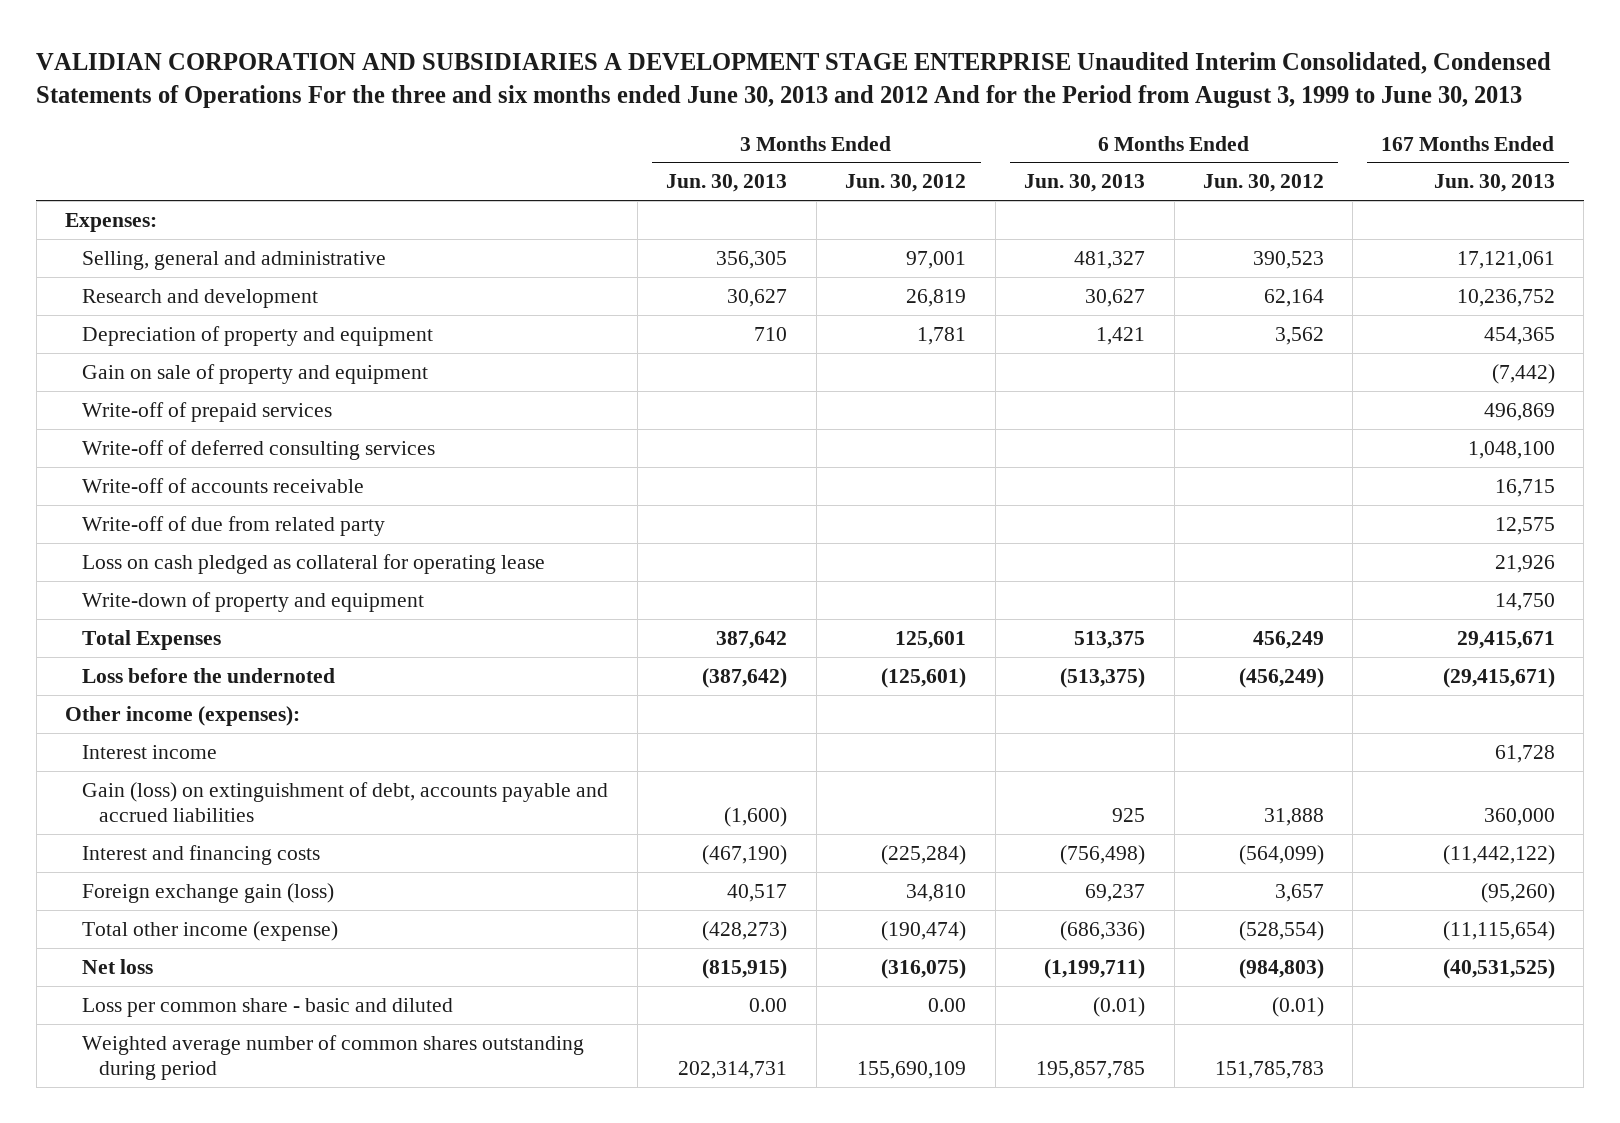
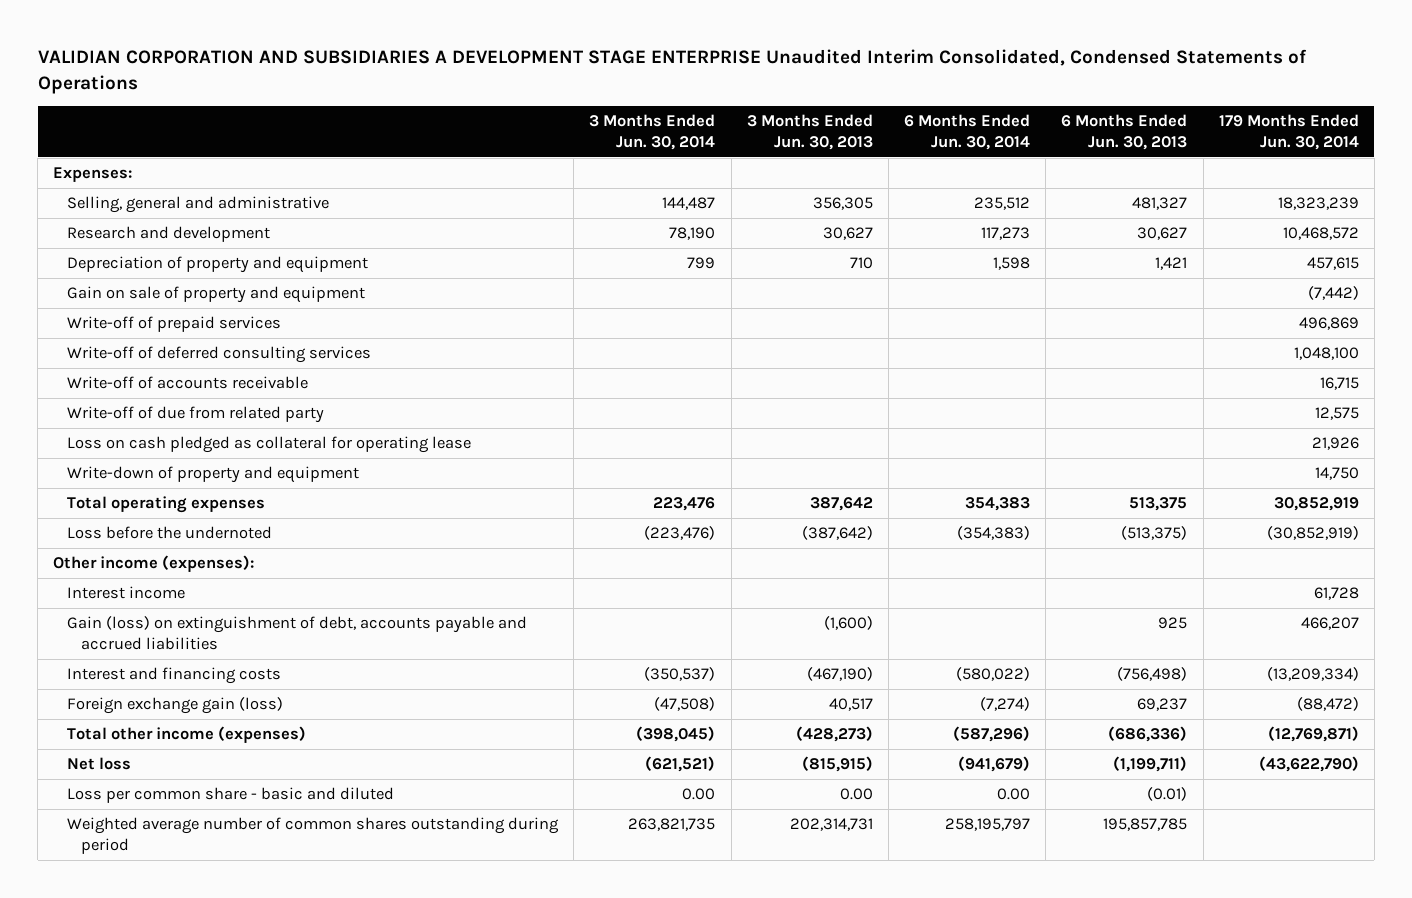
- VALIDIAN CORPORATION AND SUBSIDIARIES A DEVELOPMENT STAGE ENTERPRISE Unaudited Interim Consolidated, Condensed Statements of Operations For the three and six months ended June 30, 2013 and 2012 And for the Period from August 3, 1999 to June 30, 2013
+ VALIDIAN CORPORATION AND SUBSIDIARIES A DEVELOPMENT STAGE ENTERPRISE Unaudited Interim Consolidated, Condensed Statements of Operations
- | 3 Months Ended Jun. 30, 2013 | 3 Months Ended Jun. 30, 2012 | 6 Months Ended Jun. 30, 2013 | 6 Months Ended Jun. 30, 2012 | 167 Months Ended Jun. 30, 2013
+ | 3 Months Ended Jun. 30, 2014 | 3 Months Ended Jun. 30, 2013 | 6 Months Ended Jun. 30, 2014 | 6 Months Ended Jun. 30, 2013 | 179 Months Ended Jun. 30, 2014
- Total Expenses | 387,642 | 125,601 | 513,375 | 456,249 | 29,415,671
+ Total operating expenses | 223,476 | 387,642 | 354,383 | 513,375 | 30,852,919
- Total other income (expense) | (428,273) | (190,474) | (686,336) | (528,554) | (11,115,654)
+ Total other income (expenses) | (398,045) | (428,273) | (587,296) | (686,336) | (12,769,871)

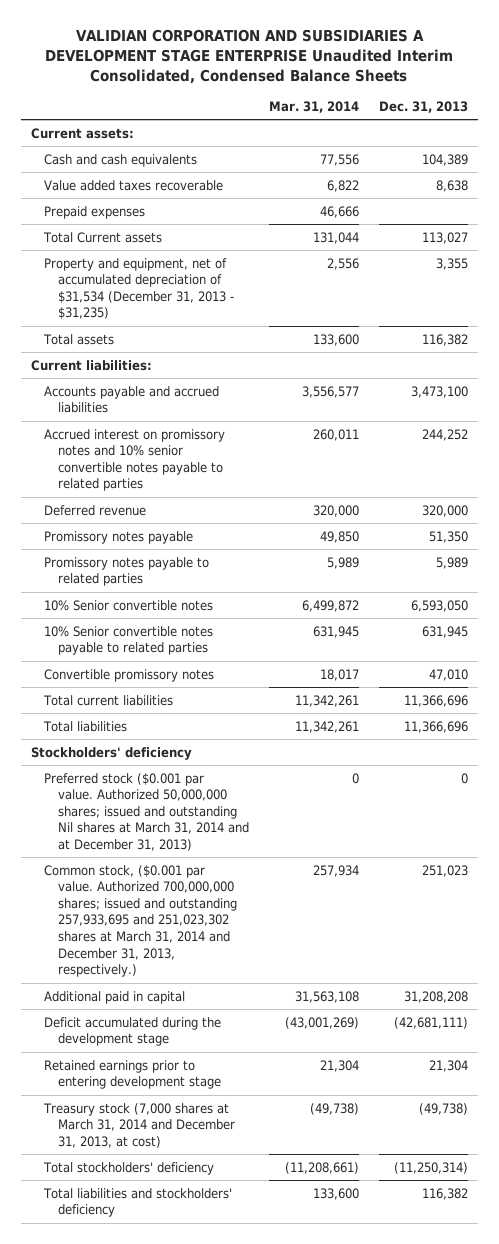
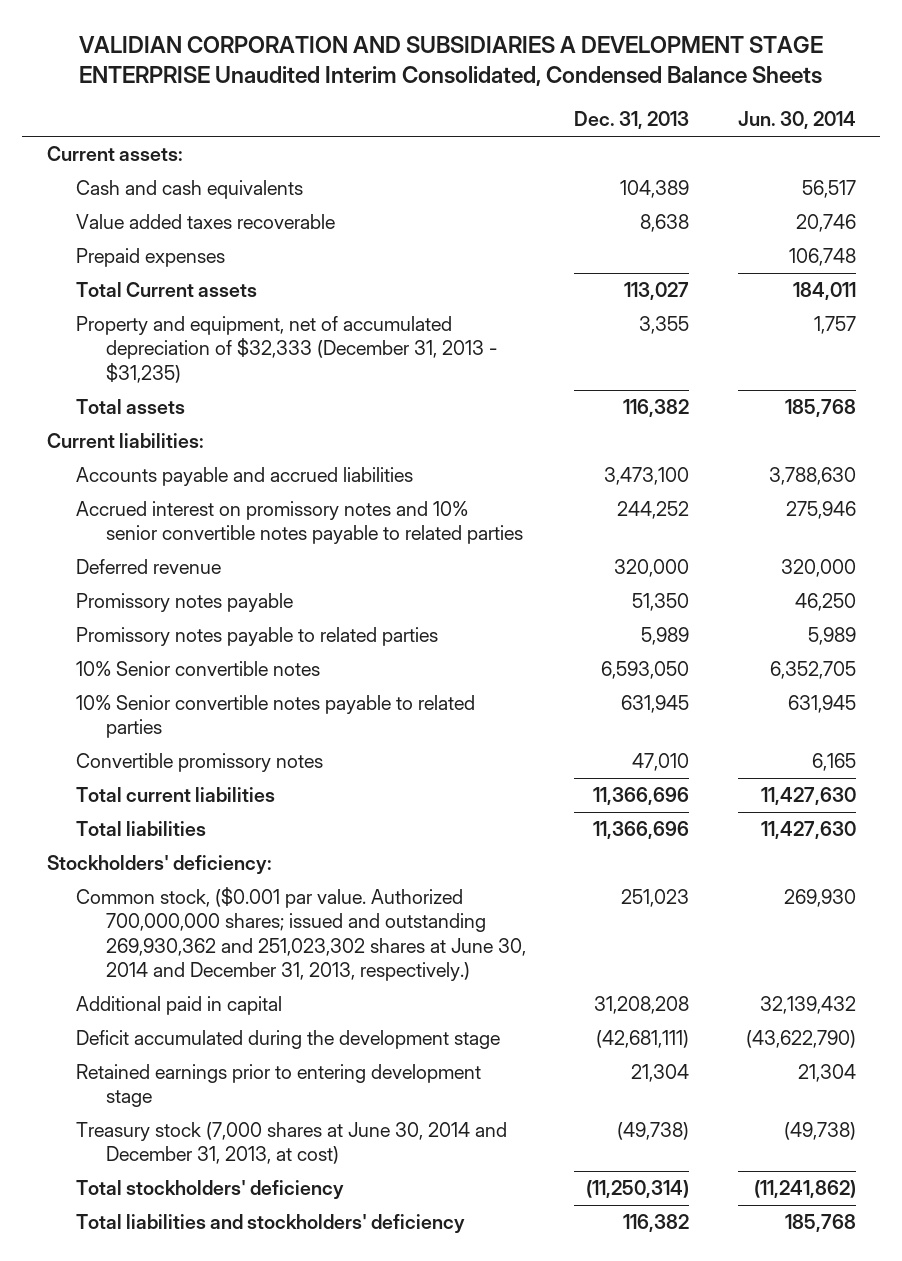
- | Mar. 31, 2014 | Dec. 31, 2013
+ | Dec. 31, 2013 | Jun. 30, 2014
- Property and equipment, net of accumulated depreciation of $31,534 (December 31, 2013 - $31,235) | 2,556 | 3,355
+ Property and equipment, net of accumulated depreciation of $32,333 (December 31, 2013 - $31,235) | 3,355 | 1,757
- Stockholders' deficiency
- Preferred stock ($0.001 par value. Authorized 50,000,000 shares; issued and outstanding Nil shares at March 31, 2014 and at December 31, 2013) | 0 | 0
- Common stock, ($0.001 par value. Authorized 700,000,000 shares; issued and outstanding 257,933,695 and 251,023,302 shares at March 31, 2014 and December 31, 2013, respectively.) | 257,934 | 251,023
+ Stockholders' deficiency:
+ Common stock, ($0.001 par value. Authorized 700,000,000 shares; issued and outstanding 269,930,362 and 251,023,302 shares at June 30, 2014 and December 31, 2013, respectively.) | 251,023 | 269,930
- Treasury stock (7,000 shares at March 31, 2014 and December 31, 2013, at cost) | (49,738) | (49,738)
+ Treasury stock (7,000 shares at June 30, 2014 and December 31, 2013, at cost) | (49,738) | (49,738)

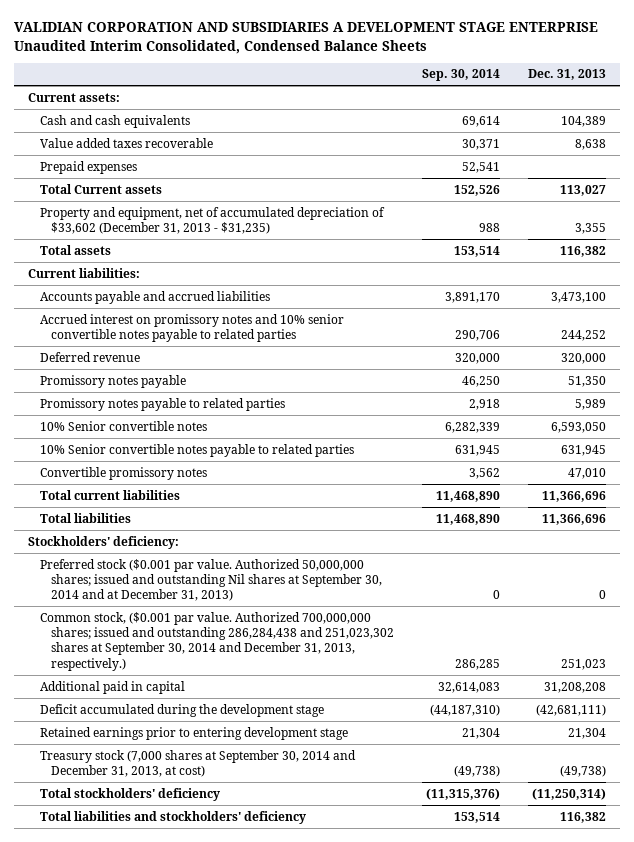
- | Dec. 31, 2013 | Jun. 30, 2014
+ | Sep. 30, 2014 | Dec. 31, 2013
- Property and equipment, net of accumulated depreciation of $32,333 (December 31, 2013 - $31,235) | 3,355 | 1,757
+ Property and equipment, net of accumulated depreciation of $33,602 (December 31, 2013 - $31,235) | 988 | 3,355
- Common stock, ($0.001 par value. Authorized 700,000,000 shares; issued and outstanding 269,930,362 and 251,023,302 shares at June 30, 2014 and December 31, 2013, respectively.) | 251,023 | 269,930
+ Preferred stock ($0.001 par value. Authorized 50,000,000 shares; issued and outstanding Nil shares at September 30, 2014 and at December 31, 2013) | 0 | 0
+ Common stock, ($0.001 par value. Authorized 700,000,000 shares; issued and outstanding 286,284,438 and 251,023,302 shares at September 30, 2014 and December 31, 2013, respectively.) | 286,285 | 251,023
- Treasury stock (7,000 shares at June 30, 2014 and December 31, 2013, at cost) | (49,738) | (49,738)
+ Treasury stock (7,000 shares at September 30, 2014 and December 31, 2013, at cost) | (49,738) | (49,738)

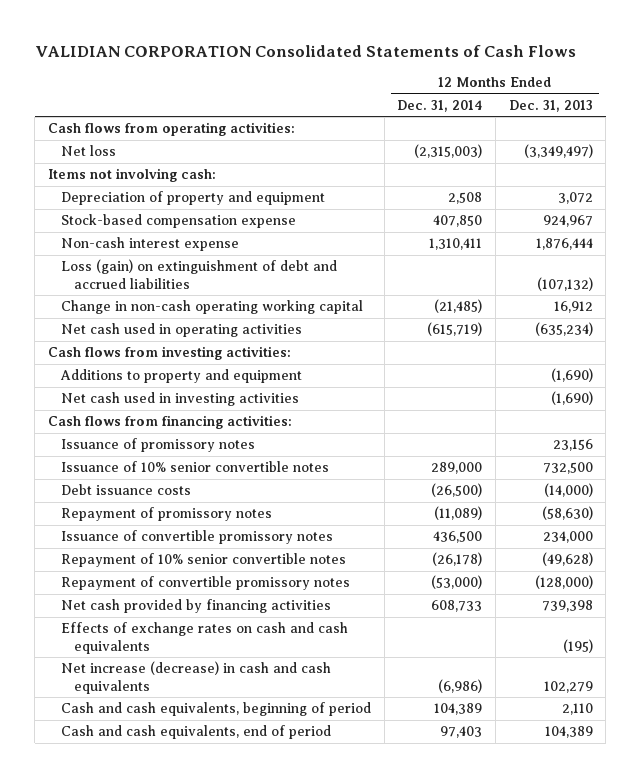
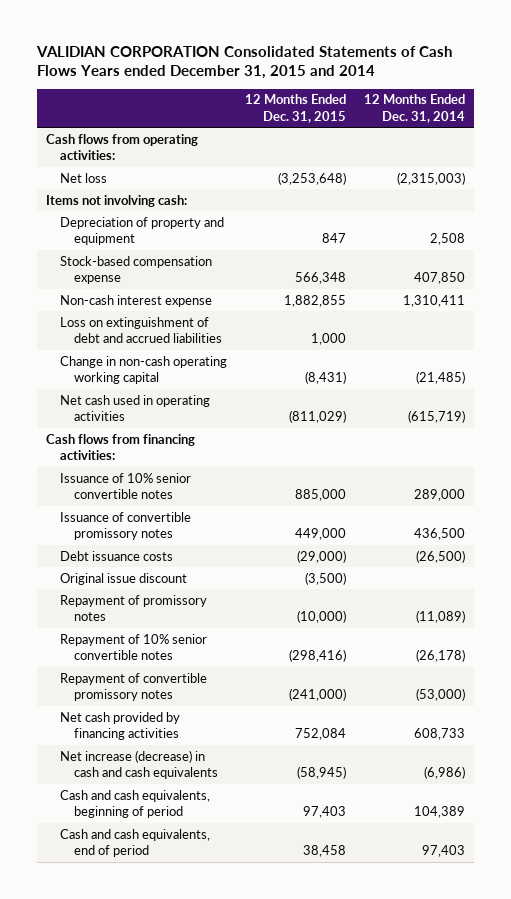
- VALIDIAN CORPORATION Consolidated Statements of Cash Flows
+ VALIDIAN CORPORATION Consolidated Statements of Cash Flows Years ended December 31, 2015 and 2014
- | 12 Months Ended Dec. 31, 2014 | 12 Months Ended Dec. 31, 2013
+ | 12 Months Ended Dec. 31, 2015 | 12 Months Ended Dec. 31, 2014
- Loss (gain) on extinguishment of debt and accrued liabilities | | (107,132)
+ Loss on extinguishment of debt and accrued liabilities | 1,000 |
- Cash flows from investing activities:
- Additions to property and equipment | | (1,690)
- Net cash used in investing activities | | (1,690)
- Issuance of promissory notes | | 23,156
moved up: Issuance of convertible promissory notes | 449,000 | 436,500
+ Original issue discount | (3,500) |
- Effects of exchange rates on cash and cash equivalents | | (195)

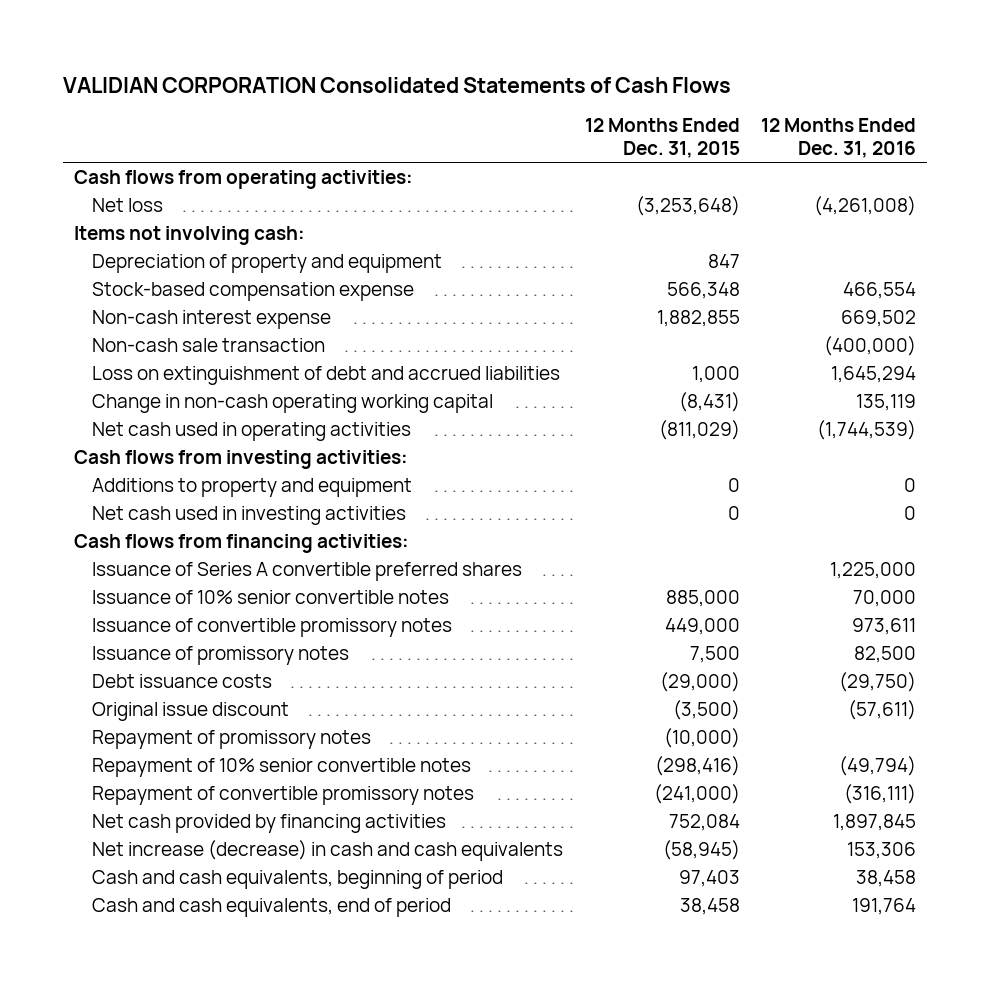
- VALIDIAN CORPORATION Consolidated Statements of Cash Flows Years ended December 31, 2015 and 2014
+ VALIDIAN CORPORATION Consolidated Statements of Cash Flows
- | 12 Months Ended Dec. 31, 2015 | 12 Months Ended Dec. 31, 2014
+ | 12 Months Ended Dec. 31, 2015 | 12 Months Ended Dec. 31, 2016
+ Non-cash sale transaction | | (400,000)
+ Cash flows from investing activities:
+ Additions to property and equipment | 0 | 0
+ Net cash used in investing activities | 0 | 0
+ Issuance of Series A convertible preferred shares | | 1,225,000
+ Issuance of promissory notes | 7,500 | 82,500

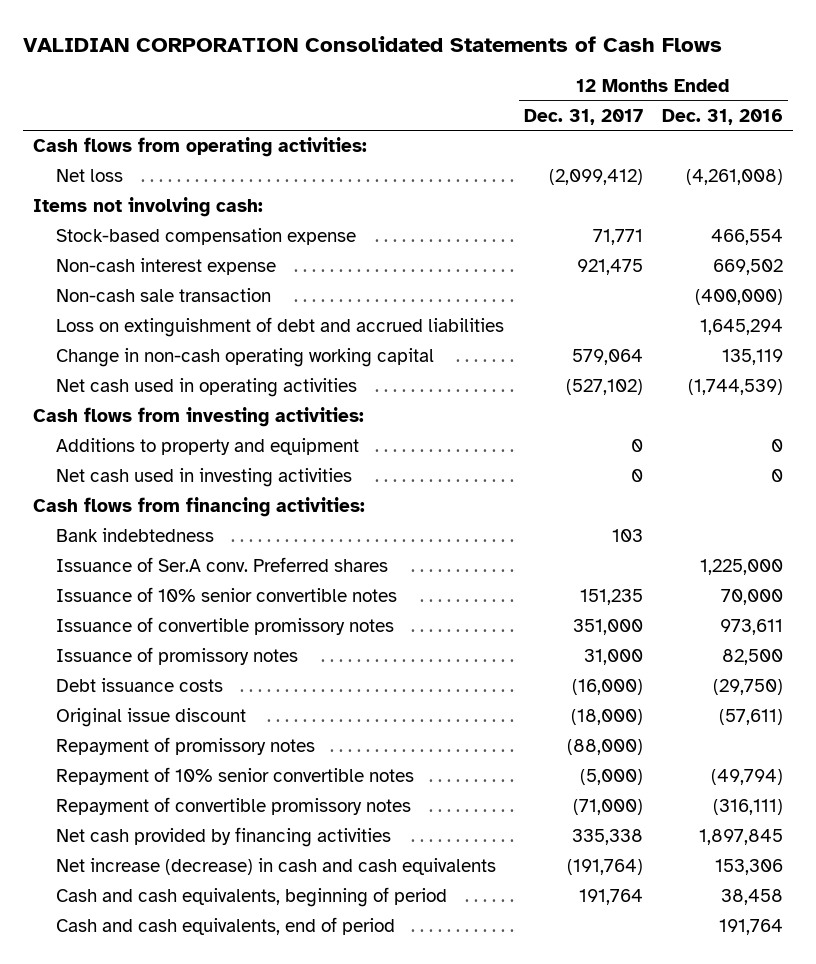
- | 12 Months Ended Dec. 31, 2015 | 12 Months Ended Dec. 31, 2016
+ | 12 Months Ended Dec. 31, 2017 | 12 Months Ended Dec. 31, 2016
- Depreciation of property and equipment | 847 |
- Issuance of Series A convertible preferred shares | | 1,225,000
+ Bank indebtedness | 103 |
+ Issuance of Ser.A conv. Preferred shares | | 1,225,000

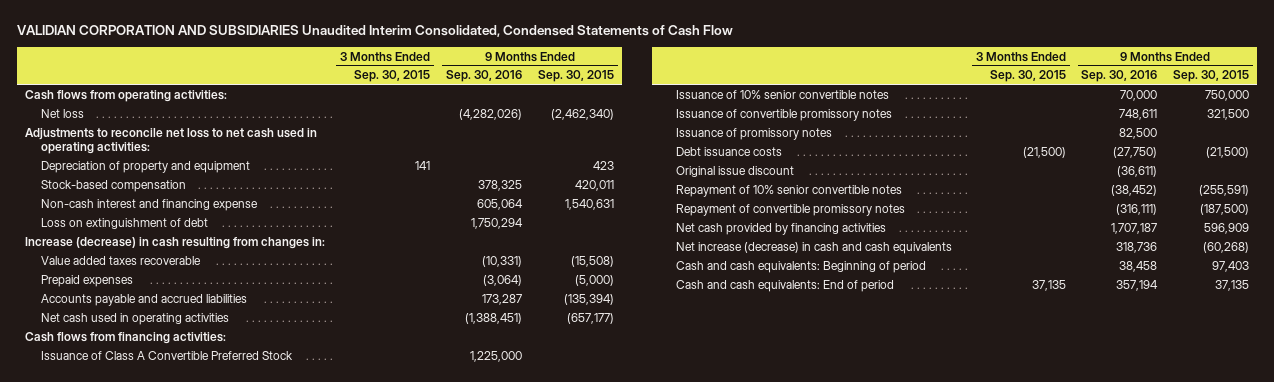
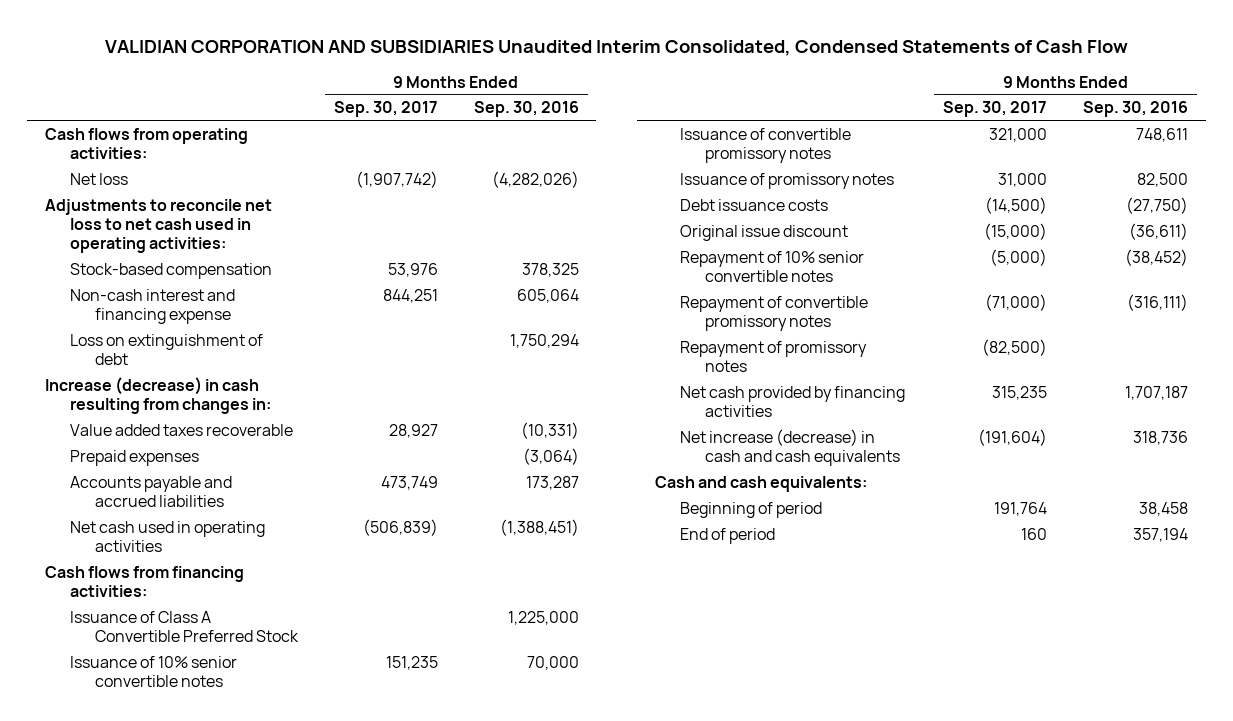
- | 3 Months Ended Sep. 30, 2015 | 9 Months Ended Sep. 30, 2016 | 9 Months Ended Sep. 30, 2015
+ | 9 Months Ended Sep. 30, 2017 | 9 Months Ended Sep. 30, 2016
- Depreciation of property and equipment | 141 | | 423
+ Repayment of promissory notes | (82,500) |
- Cash and cash equivalents: Beginning of period | | 38,458 | 97,403
- Cash and cash equivalents: End of period | 37,135 | 357,194 | 37,135
+ Cash and cash equivalents:
+ Beginning of period | 191,764 | 38,458
+ End of period | 160 | 357,194

